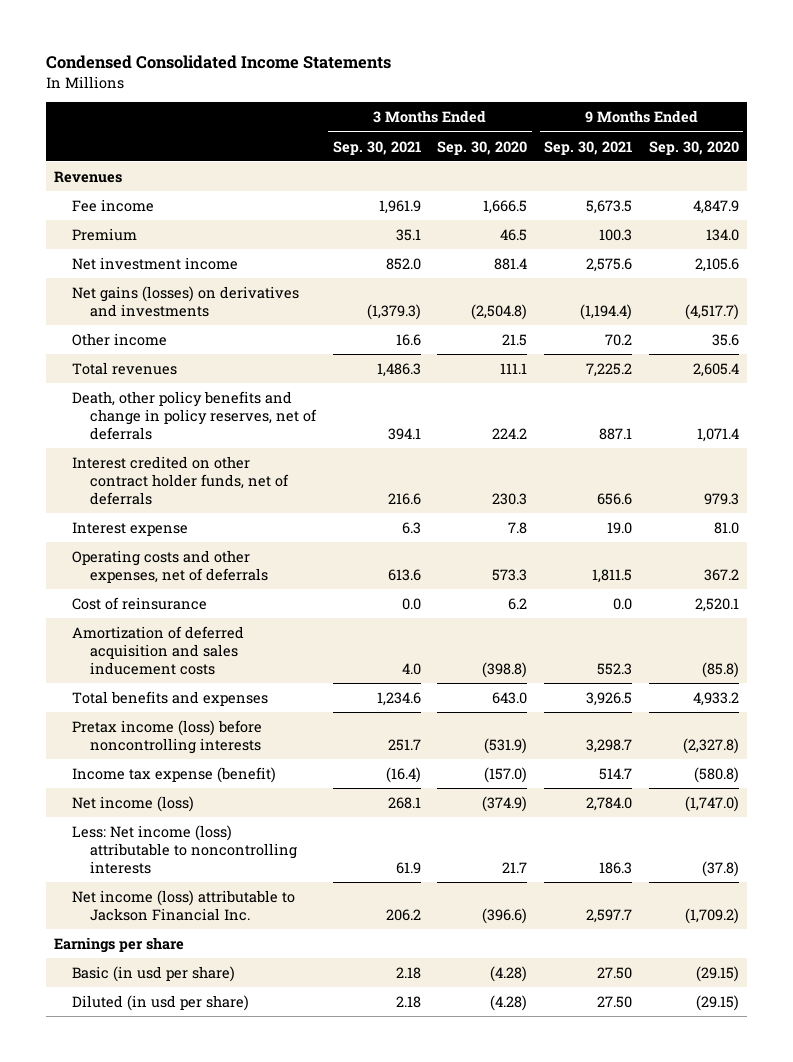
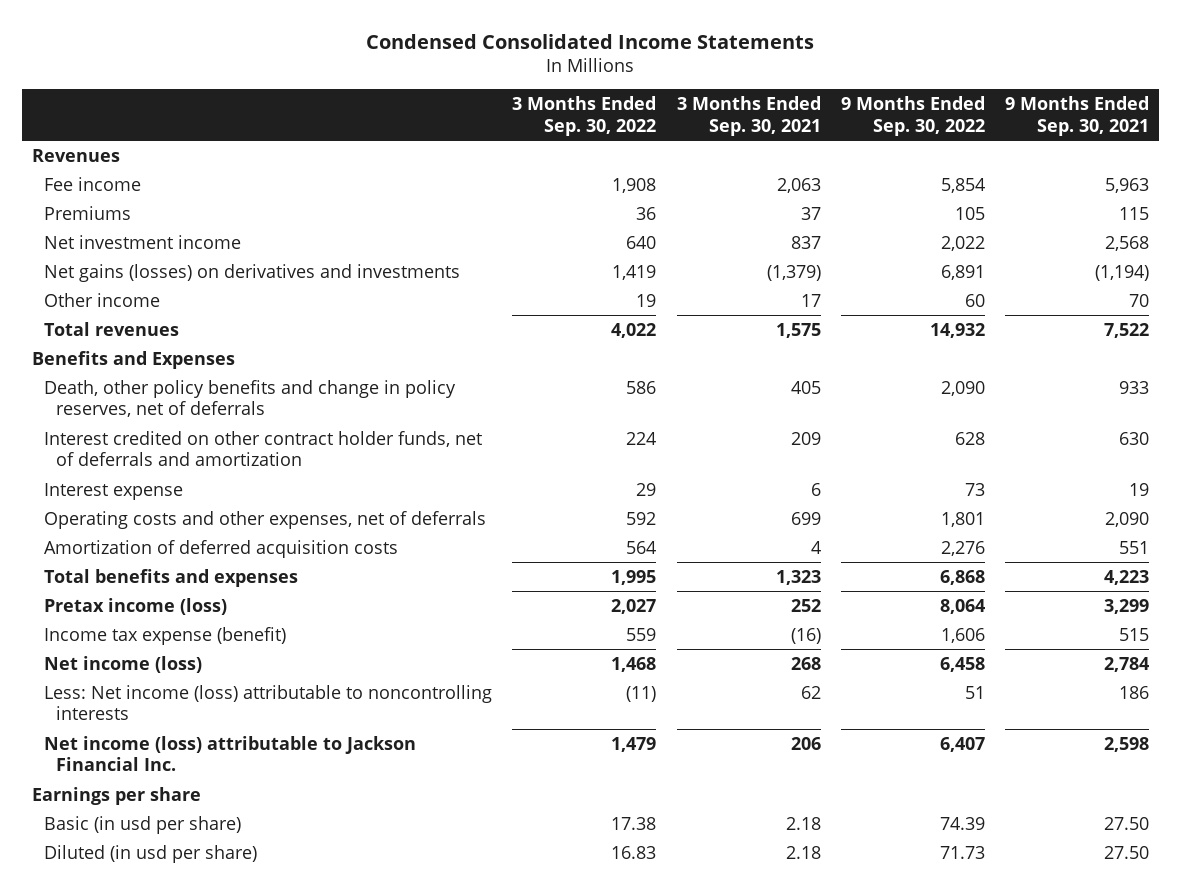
- | 3 Months Ended Sep. 30, 2021 | 3 Months Ended Sep. 30, 2020 | 9 Months Ended Sep. 30, 2021 | 9 Months Ended Sep. 30, 2020
+ | 3 Months Ended Sep. 30, 2022 | 3 Months Ended Sep. 30, 2021 | 9 Months Ended Sep. 30, 2022 | 9 Months Ended Sep. 30, 2021
- Fee income | 1,961.9 | 1,666.5 | 5,673.5 | 4,847.9
- Premium | 35.1 | 46.5 | 100.3 | 134.0
- Net investment income | 852.0 | 881.4 | 2,575.6 | 2,105.6
- Net gains (losses) on derivatives and investments | (1,379.3) | (2,504.8) | (1,194.4) | (4,517.7)
- Other income | 16.6 | 21.5 | 70.2 | 35.6
- Total revenues | 1,486.3 | 111.1 | 7,225.2 | 2,605.4
- Death, other policy benefits and change in policy reserves, net of deferrals | 394.1 | 224.2 | 887.1 | 1,071.4
- Interest credited on other contract holder funds, net of deferrals | 216.6 | 230.3 | 656.6 | 979.3
- Interest expense | 6.3 | 7.8 | 19.0 | 81.0
- Operating costs and other expenses, net of deferrals | 613.6 | 573.3 | 1,811.5 | 367.2
- Cost of reinsurance | 0.0 | 6.2 | 0.0 | 2,520.1
- Amortization of deferred acquisition and sales inducement costs | 4.0 | (398.8) | 552.3 | (85.8)
- Total benefits and expenses | 1,234.6 | 643.0 | 3,926.5 | 4,933.2
- Pretax income (loss) before noncontrolling interests | 251.7 | (531.9) | 3,298.7 | (2,327.8)
- Income tax expense (benefit) | (16.4) | (157.0) | 514.7 | (580.8)
- Net income (loss) | 268.1 | (374.9) | 2,784.0 | (1,747.0)
- Less: Net income (loss) attributable to noncontrolling interests | 61.9 | 21.7 | 186.3 | (37.8)
- Net income (loss) attributable to Jackson Financial Inc. | 206.2 | (396.6) | 2,597.7 | (1,709.2)
+ Fee income | 1,908 | 2,063 | 5,854 | 5,963
+ Premiums | 36 | 37 | 105 | 115
+ Net investment income | 640 | 837 | 2,022 | 2,568
+ Net gains (losses) on derivatives and investments | 1,419 | (1,379) | 6,891 | (1,194)
+ Other income | 19 | 17 | 60 | 70
+ Total revenues | 4,022 | 1,575 | 14,932 | 7,522
+ Benefits and Expenses
+ Death, other policy benefits and change in policy reserves, net of deferrals | 586 | 405 | 2,090 | 933
+ Interest credited on other contract holder funds, net of deferrals and amortization | 224 | 209 | 628 | 630
+ Interest expense | 29 | 6 | 73 | 19
+ Operating costs and other expenses, net of deferrals | 592 | 699 | 1,801 | 2,090
+ Amortization of deferred acquisition costs | 564 | 4 | 2,276 | 551
+ Total benefits and expenses | 1,995 | 1,323 | 6,868 | 4,223
+ Pretax income (loss) | 2,027 | 252 | 8,064 | 3,299
+ Income tax expense (benefit) | 559 | (16) | 1,606 | 515
+ Net income (loss) | 1,468 | 268 | 6,458 | 2,784
+ Less: Net income (loss) attributable to noncontrolling interests | (11) | 62 | 51 | 186
+ Net income (loss) attributable to Jackson Financial Inc. | 1,479 | 206 | 6,407 | 2,598

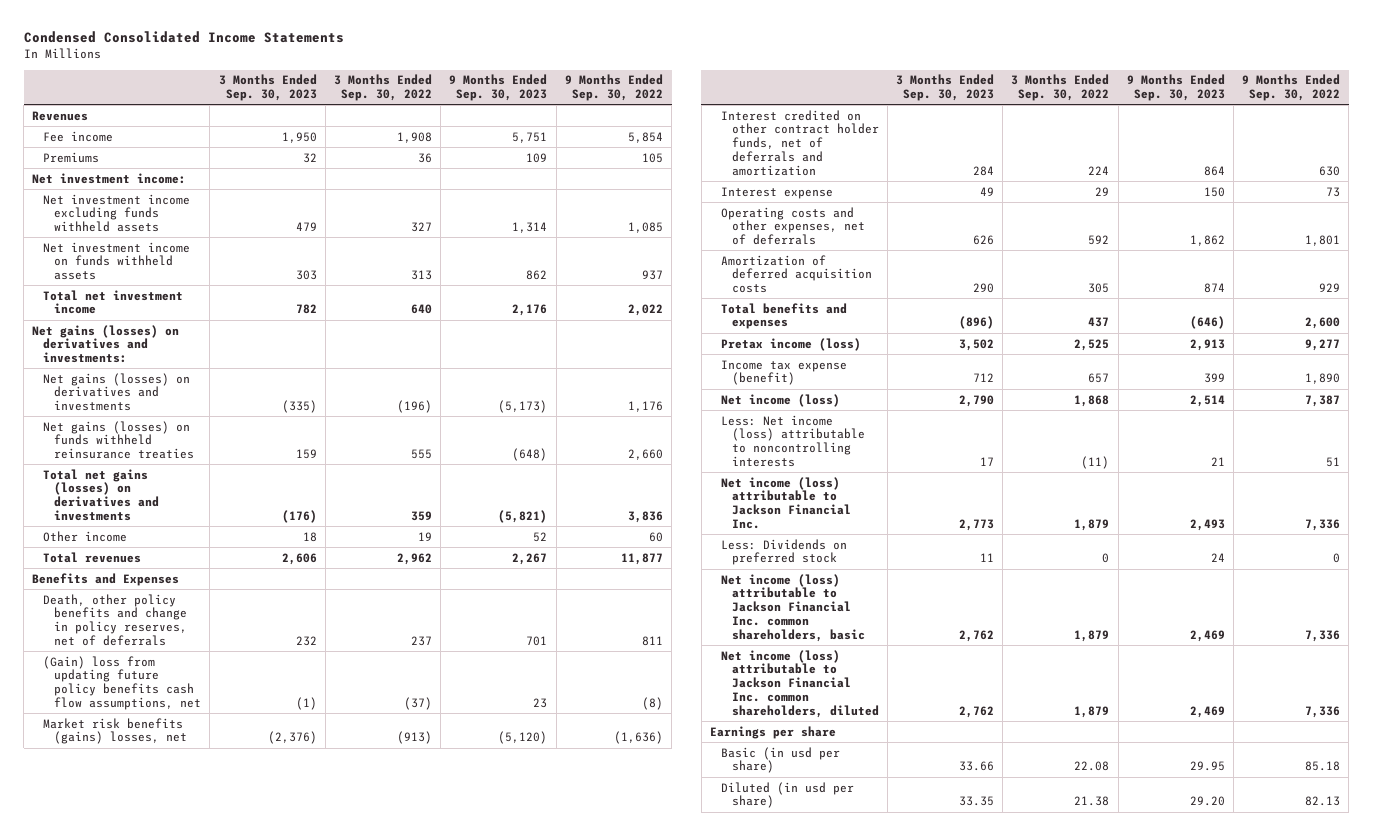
- | 3 Months Ended Sep. 30, 2022 | 3 Months Ended Sep. 30, 2021 | 9 Months Ended Sep. 30, 2022 | 9 Months Ended Sep. 30, 2021
+ | 3 Months Ended Sep. 30, 2023 | 3 Months Ended Sep. 30, 2022 | 9 Months Ended Sep. 30, 2023 | 9 Months Ended Sep. 30, 2022
- Net investment income | 640 | 837 | 2,022 | 2,568
- Net gains (losses) on derivatives and investments | 1,419 | (1,379) | 6,891 | (1,194)
+ Net investment income:
+ Net investment income excluding funds withheld assets | 479 | 327 | 1,314 | 1,085
+ Net investment income on funds withheld assets | 303 | 313 | 862 | 937
+ Total net investment income | 782 | 640 | 2,176 | 2,022
+ Net gains (losses) on derivatives and investments:
+ Net gains (losses) on derivatives and investments | (335) | (196) | (5,173) | 1,176
+ Net gains (losses) on funds withheld reinsurance treaties | 159 | 555 | (648) | 2,660
+ Total net gains (losses) on derivatives and investments | (176) | 359 | (5,821) | 3,836
- Total revenues | 4,022 | 1,575 | 14,932 | 7,522
+ Total revenues | 2,606 | 2,962 | 2,267 | 11,877
- Death, other policy benefits and change in policy reserves, net of deferrals | 586 | 405 | 2,090 | 933
- Interest credited on other contract holder funds, net of deferrals and amortization | 224 | 209 | 628 | 630
+ Death, other policy benefits and change in policy reserves, net of deferrals | 232 | 237 | 701 | 811
+ (Gain) loss from updating future policy benefits cash flow assumptions, net | (1) | (37) | 23 | (8)
+ Market risk benefits (gains) losses, net | (2,376) | (913) | (5,120) | (1,636)
+ Interest credited on other contract holder funds, net of deferrals and amortization | 284 | 224 | 864 | 630
- Amortization of deferred acquisition costs | 564 | 4 | 2,276 | 551
- Total benefits and expenses | 1,995 | 1,323 | 6,868 | 4,223
- Pretax income (loss) | 2,027 | 252 | 8,064 | 3,299
- Income tax expense (benefit) | 559 | (16) | 1,606 | 515
- Net income (loss) | 1,468 | 268 | 6,458 | 2,784
+ Amortization of deferred acquisition costs | 290 | 305 | 874 | 929
+ Total benefits and expenses | (896) | 437 | (646) | 2,600
+ Pretax income (loss) | 3,502 | 2,525 | 2,913 | 9,277
+ Income tax expense (benefit) | 712 | 657 | 399 | 1,890
+ Net income (loss) | 2,790 | 1,868 | 2,514 | 7,387
- Net income (loss) attributable to Jackson Financial Inc. | 1,479 | 206 | 6,407 | 2,598
+ Net income (loss) attributable to Jackson Financial Inc. | 2,773 | 1,879 | 2,493 | 7,336
+ Less: Dividends on preferred stock | 11 | 0 | 24 | 0
+ Net income (loss) attributable to Jackson Financial Inc. common shareholders, basic | 2,762 | 1,879 | 2,469 | 7,336
+ Net income (loss) attributable to Jackson Financial Inc. common shareholders, diluted | 2,762 | 1,879 | 2,469 | 7,336
- Basic (in usd per share) | 17.38 | 2.18 | 74.39 | 27.50
- Diluted (in usd per share) | 16.83 | 2.18 | 71.73 | 27.50
+ Basic (in usd per share) | 33.66 | 22.08 | 29.95 | 85.18
+ Diluted (in usd per share) | 33.35 | 21.38 | 29.20 | 82.13

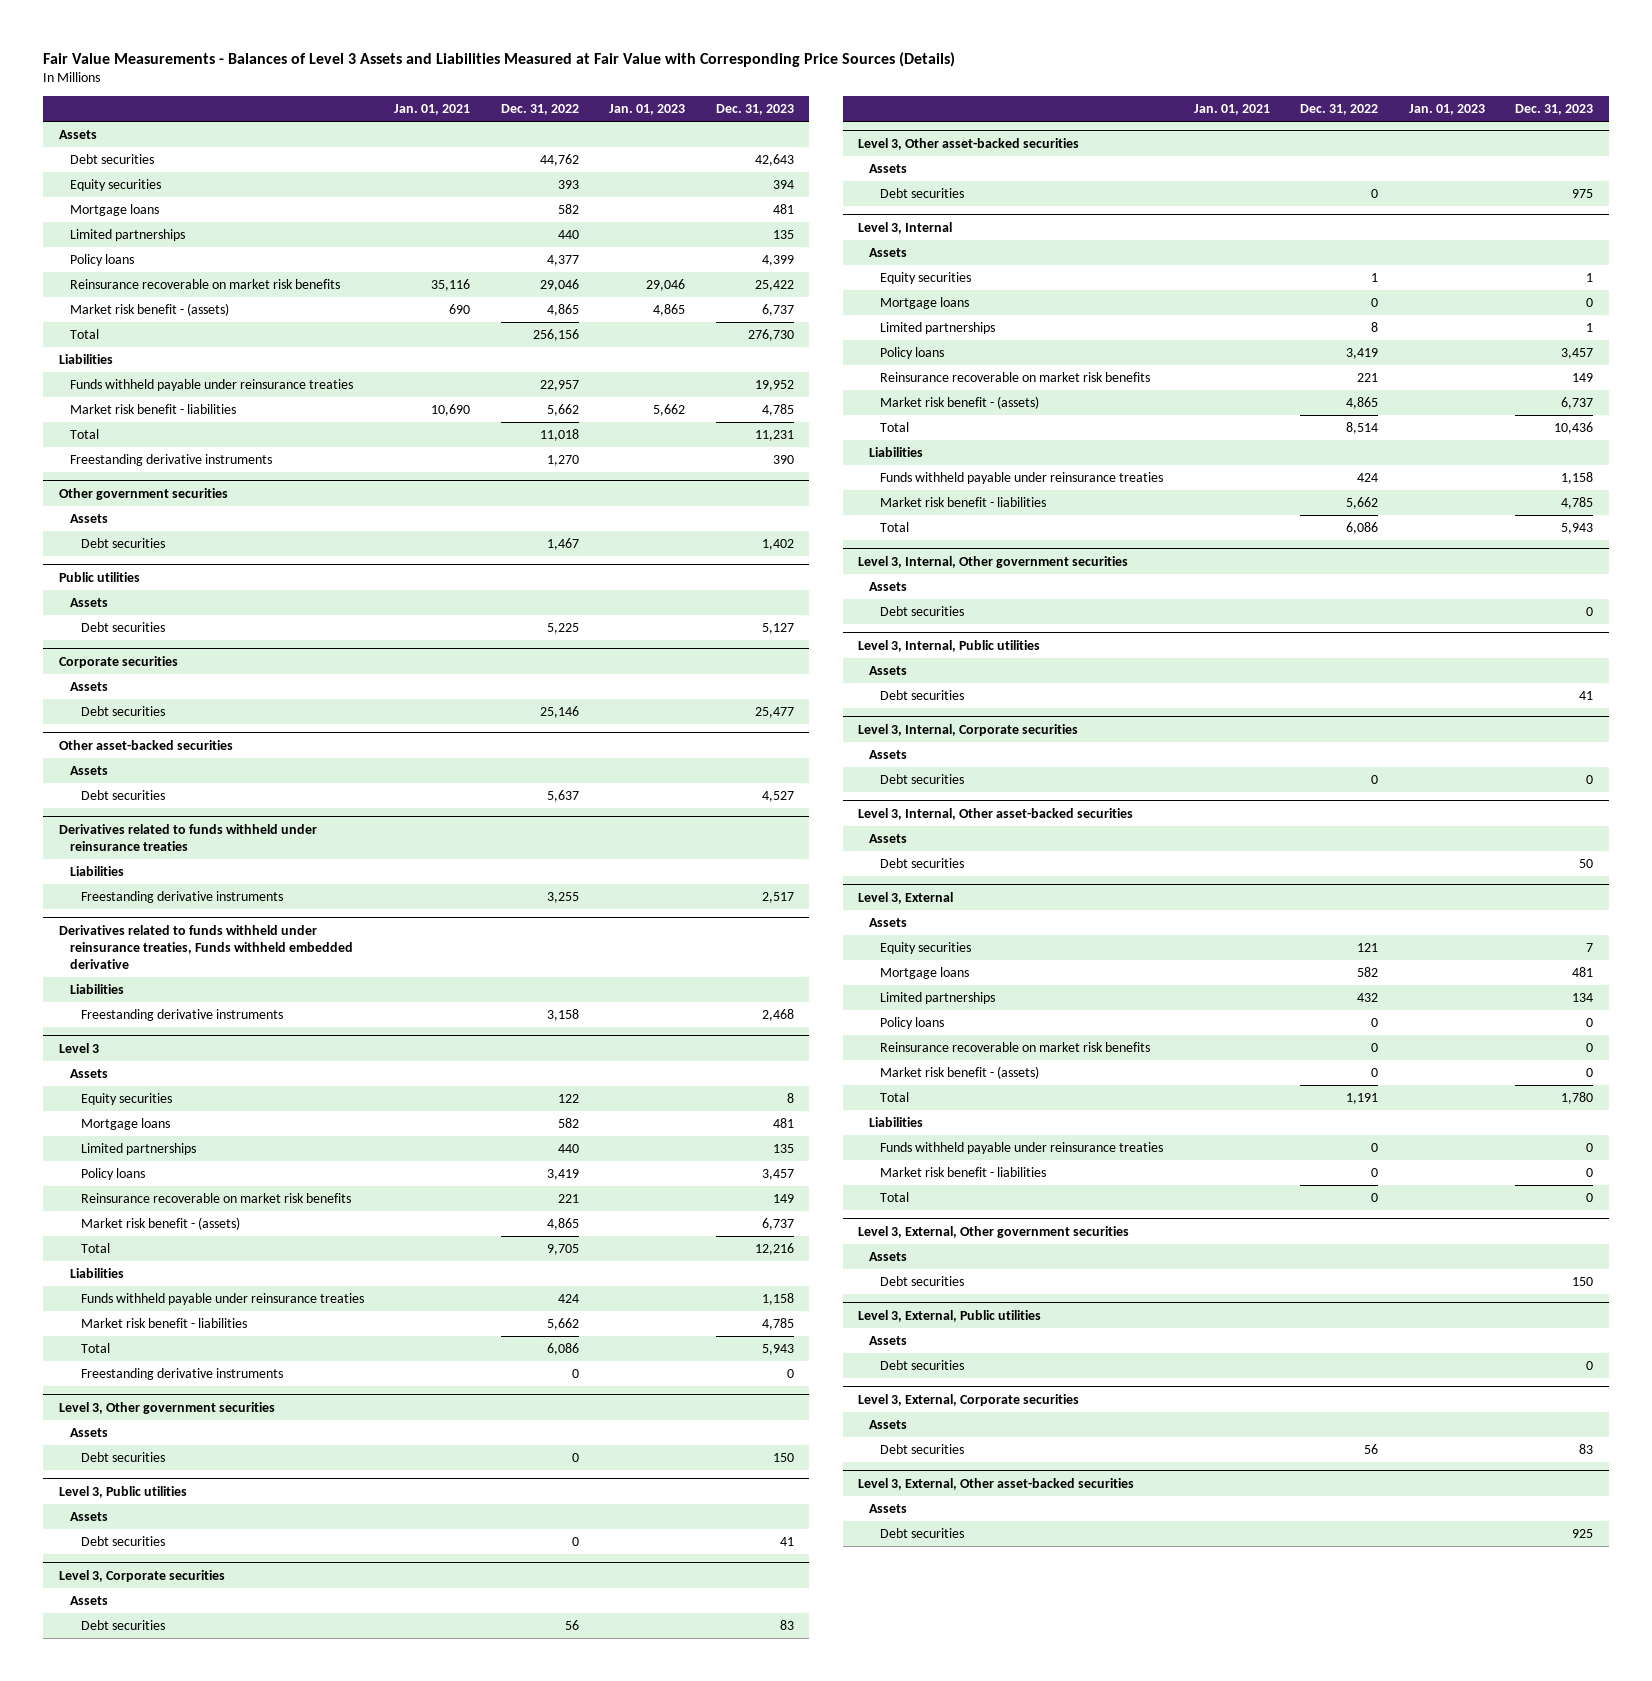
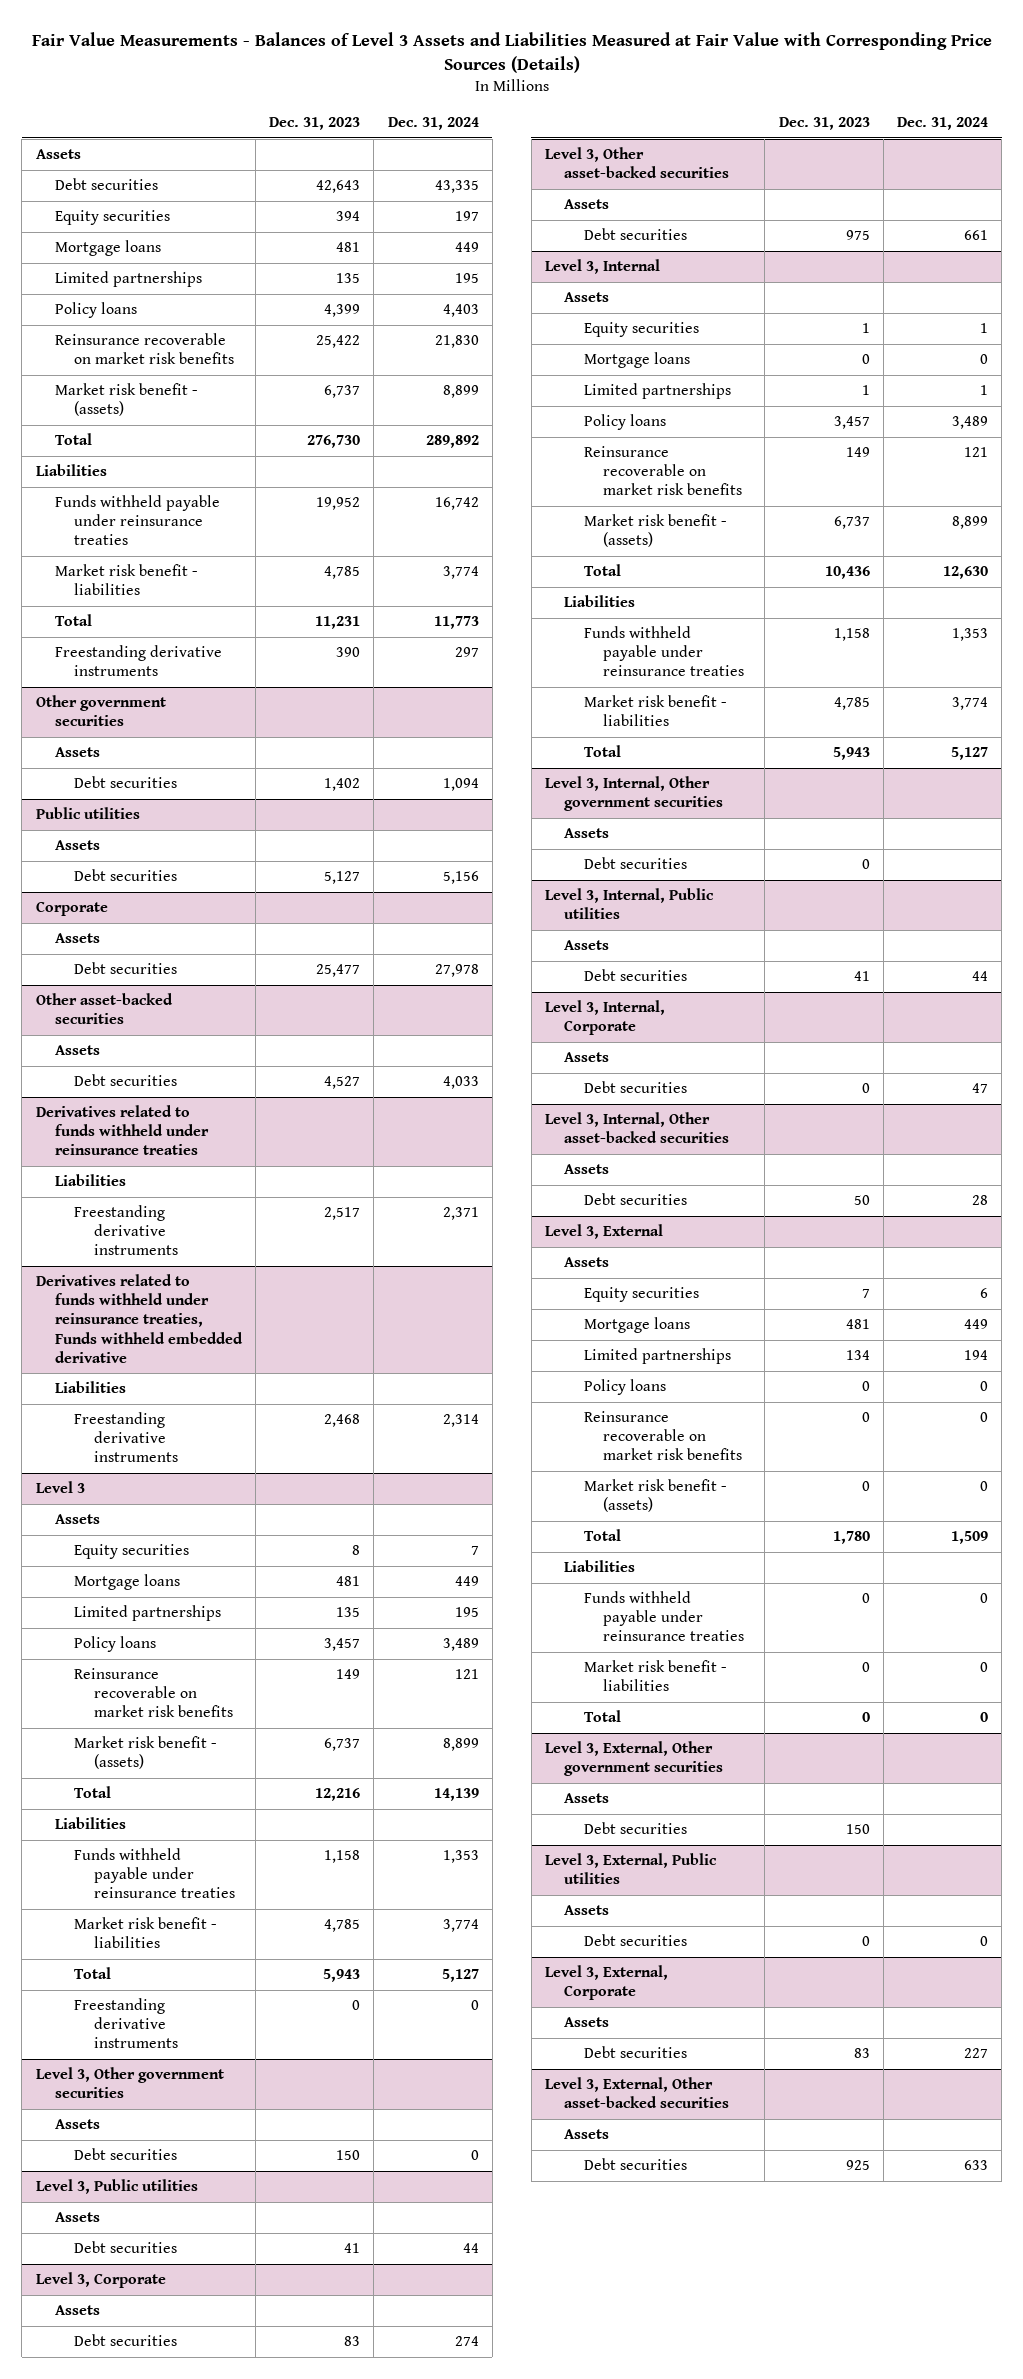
- | Jan. 01, 2021 | Dec. 31, 2022 | Jan. 01, 2023 | Dec. 31, 2023
+ | Dec. 31, 2023 | Dec. 31, 2024
- Corporate securities
+ Corporate
- Level 3, Corporate securities
+ Level 3, Corporate
- Level 3, Internal, Corporate securities
+ Level 3, Internal, Corporate
- Level 3, External, Corporate securities
+ Level 3, External, Corporate

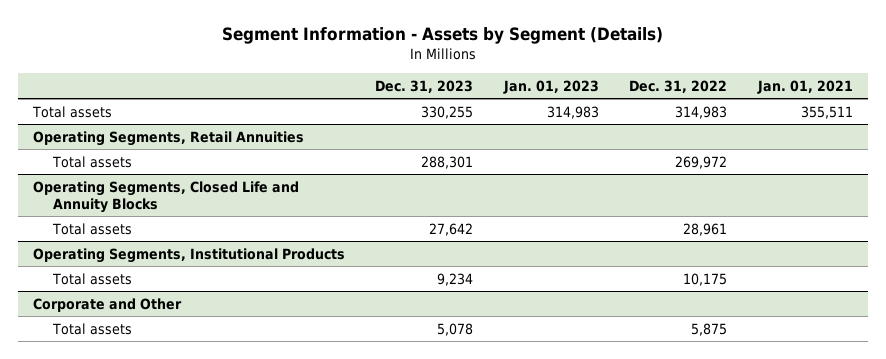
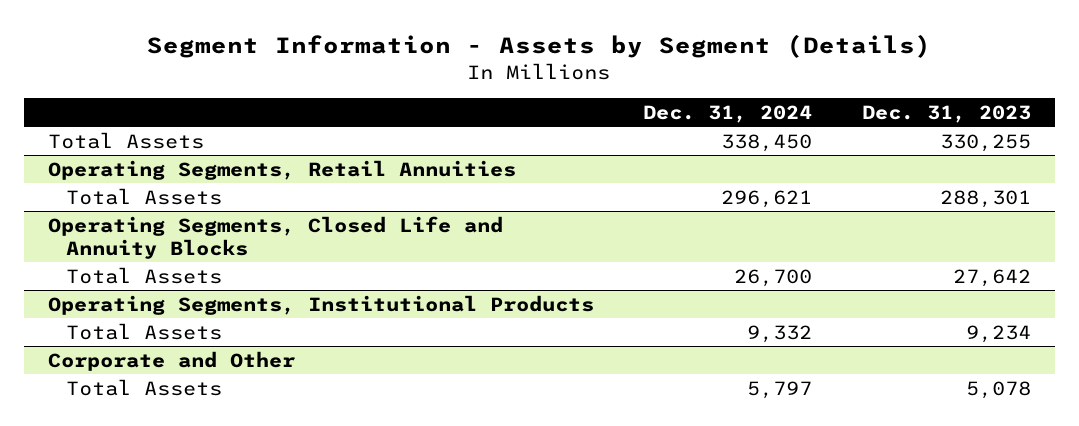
- | Dec. 31, 2023 | Jan. 01, 2023 | Dec. 31, 2022 | Jan. 01, 2021
+ | Dec. 31, 2024 | Dec. 31, 2023
- Total assets | 330,255 | 314,983 | 314,983 | 355,511
+ Total Assets | 338,450 | 330,255
@ Operating Segments, Retail Annuities
- Total assets | 288,301 | | 269,972 |
+ Total Assets | 296,621 | 288,301
@ Operating Segments, Closed Life and Annuity Blocks
- Total assets | 27,642 | | 28,961 |
+ Total Assets | 26,700 | 27,642
@ Operating Segments, Institutional Products
- Total assets | 9,234 | | 10,175 |
+ Total Assets | 9,332 | 9,234
@ Corporate and Other
- Total assets | 5,078 | | 5,875 |
+ Total Assets | 5,797 | 5,078

